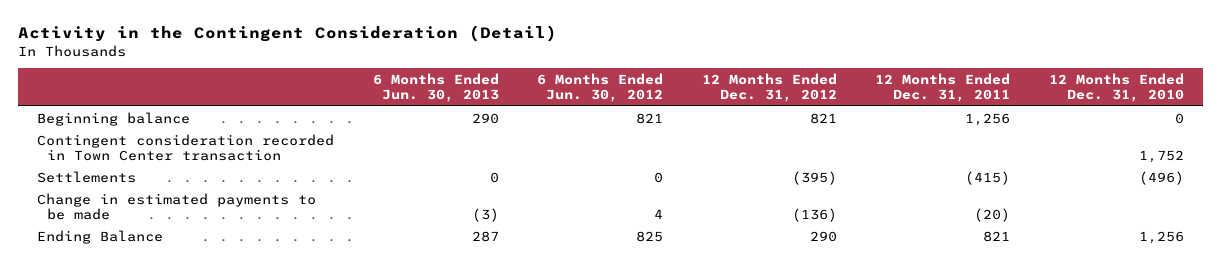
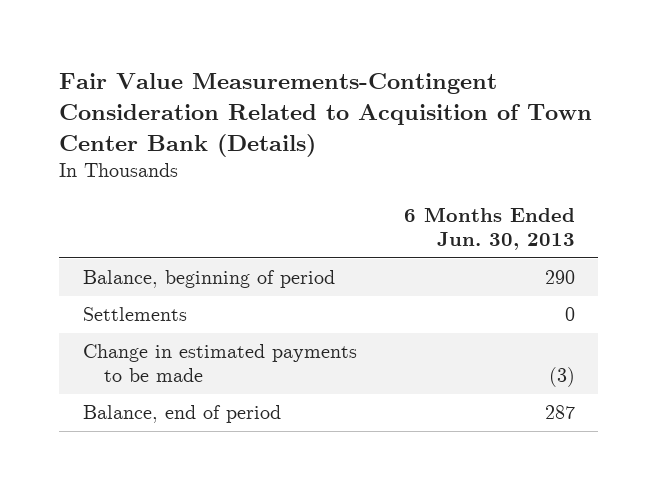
- Activity in the Contingent Consideration (Detail)
+ Fair Value Measurements-Contingent Consideration Related to Acquisition of Town Center Bank (Details)
- | 6 Months Ended Jun. 30, 2013 | 6 Months Ended Jun. 30, 2012 | 12 Months Ended Dec. 31, 2012 | 12 Months Ended Dec. 31, 2011 | 12 Months Ended Dec. 31, 2010
+ | 6 Months Ended Jun. 30, 2013
- Beginning balance | 290 | 821 | 821 | 1,256 | 0
- Contingent consideration recorded in Town Center transaction | | | | | 1,752
+ Balance, beginning of period | 290
- Ending Balance | 287 | 825 | 290 | 821 | 1,256
+ Balance, end of period | 287

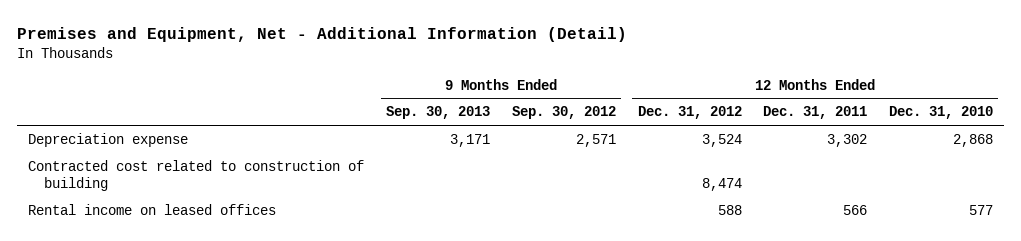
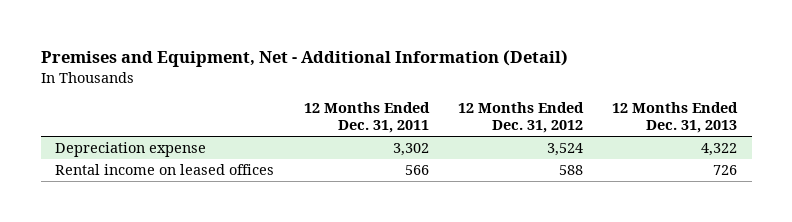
- | 9 Months Ended Sep. 30, 2013 | 9 Months Ended Sep. 30, 2012 | 12 Months Ended Dec. 31, 2012 | 12 Months Ended Dec. 31, 2011 | 12 Months Ended Dec. 31, 2010
+ | 12 Months Ended Dec. 31, 2011 | 12 Months Ended Dec. 31, 2012 | 12 Months Ended Dec. 31, 2013
- Contracted cost related to construction of building | | | 8,474 | |

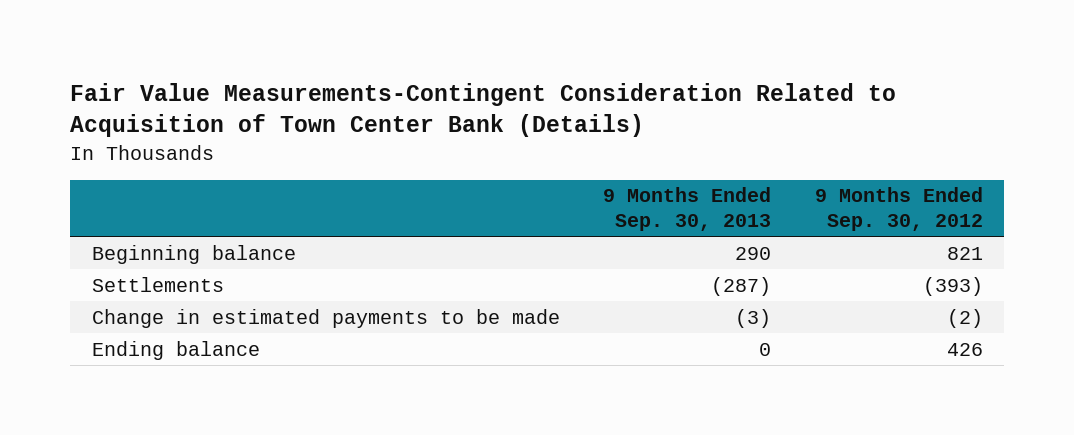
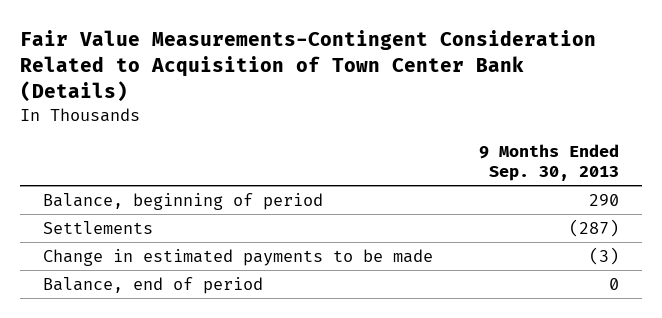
- | 9 Months Ended Sep. 30, 2013 | 9 Months Ended Sep. 30, 2012
+ | 9 Months Ended Sep. 30, 2013
- Beginning balance | 290 | 821
+ Balance, beginning of period | 290
- Ending balance | 0 | 426
+ Balance, end of period | 0

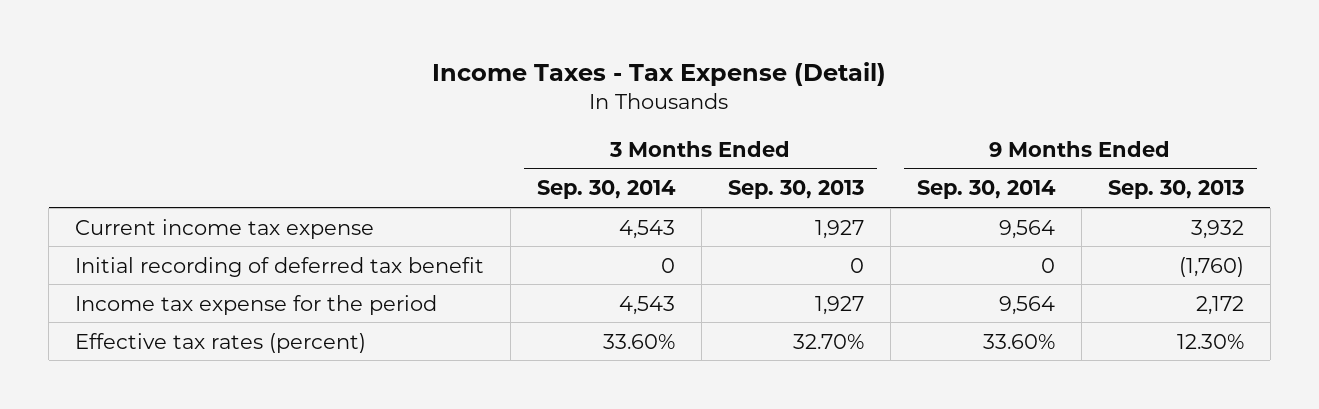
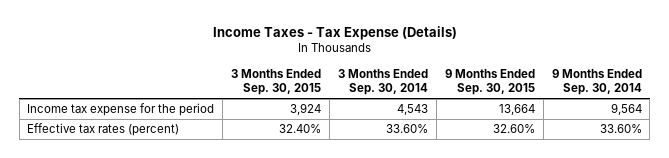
- Income Taxes - Tax Expense (Detail)
+ Income Taxes - Tax Expense (Details)
- | 3 Months Ended Sep. 30, 2014 | 3 Months Ended Sep. 30, 2013 | 9 Months Ended Sep. 30, 2014 | 9 Months Ended Sep. 30, 2013
+ | 3 Months Ended Sep. 30, 2015 | 3 Months Ended Sep. 30, 2014 | 9 Months Ended Sep. 30, 2015 | 9 Months Ended Sep. 30, 2014
- Current income tax expense | 4,543 | 1,927 | 9,564 | 3,932
- Initial recording of deferred tax benefit | 0 | 0 | 0 | (1,760)

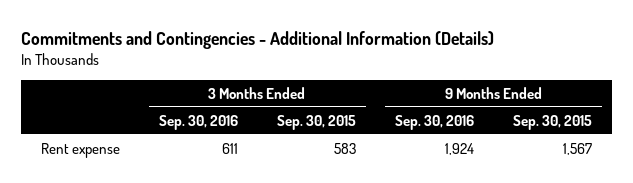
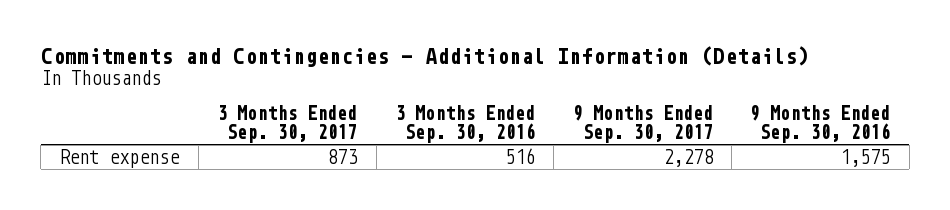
- | 3 Months Ended Sep. 30, 2016 | 3 Months Ended Sep. 30, 2015 | 9 Months Ended Sep. 30, 2016 | 9 Months Ended Sep. 30, 2015
+ | 3 Months Ended Sep. 30, 2017 | 3 Months Ended Sep. 30, 2016 | 9 Months Ended Sep. 30, 2017 | 9 Months Ended Sep. 30, 2016
- Rent expense | 611 | 583 | 1,924 | 1,567
+ Rent expense | 873 | 516 | 2,278 | 1,575

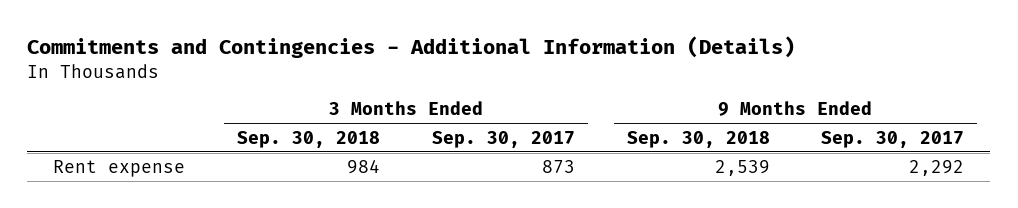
- | 3 Months Ended Sep. 30, 2017 | 3 Months Ended Sep. 30, 2016 | 9 Months Ended Sep. 30, 2017 | 9 Months Ended Sep. 30, 2016
+ | 3 Months Ended Sep. 30, 2018 | 3 Months Ended Sep. 30, 2017 | 9 Months Ended Sep. 30, 2018 | 9 Months Ended Sep. 30, 2017
- Rent expense | 873 | 516 | 2,278 | 1,575
+ Rent expense | 984 | 873 | 2,539 | 2,292

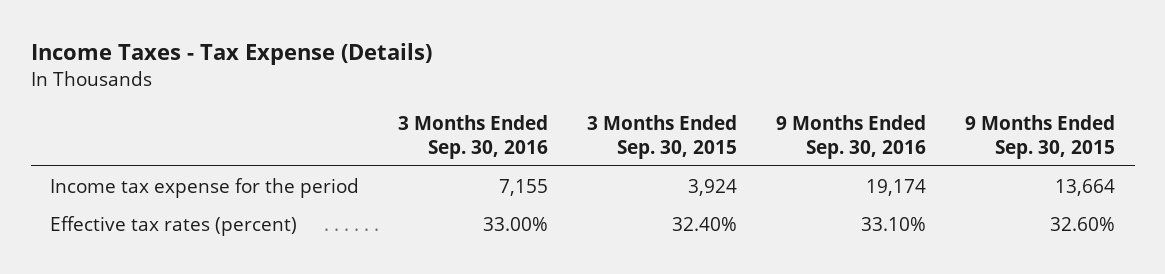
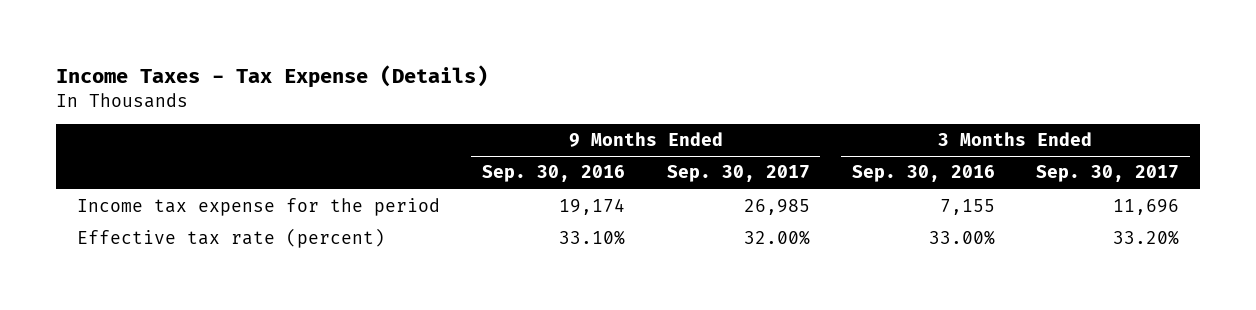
- | 3 Months Ended Sep. 30, 2016 | 3 Months Ended Sep. 30, 2015 | 9 Months Ended Sep. 30, 2016 | 9 Months Ended Sep. 30, 2015
+ | 9 Months Ended Sep. 30, 2016 | 9 Months Ended Sep. 30, 2017 | 3 Months Ended Sep. 30, 2016 | 3 Months Ended Sep. 30, 2017
- Effective tax rates (percent) | 33.00% | 32.40% | 33.10% | 32.60%
+ Effective tax rate (percent) | 33.10% | 32.00% | 33.00% | 33.20%

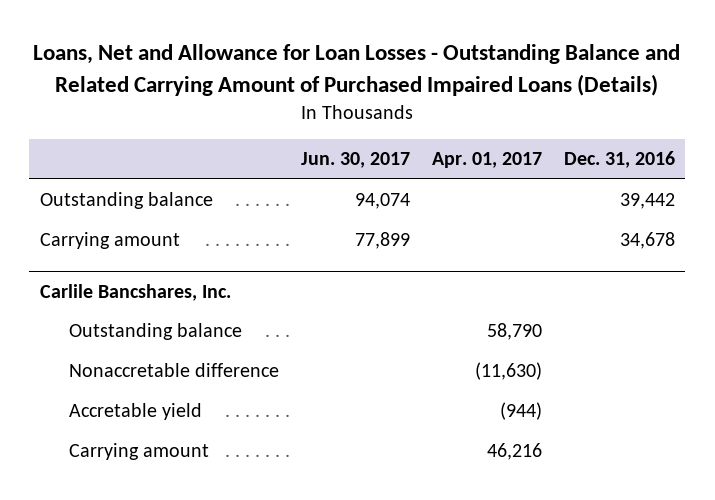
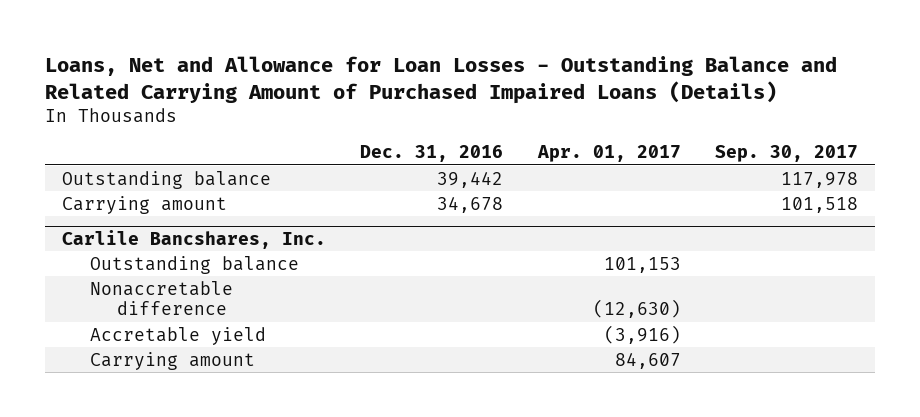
- | Jun. 30, 2017 | Apr. 01, 2017 | Dec. 31, 2016
+ | Dec. 31, 2016 | Apr. 01, 2017 | Sep. 30, 2017
@ Carlile Bancshares, Inc.
- Outstanding balance | | 58,790 |
- Nonaccretable difference | | (11,630) |
- Accretable yield | | (944) |
- Carrying amount | | 46,216 |
+ Outstanding balance | | 101,153 |
+ Nonaccretable difference | | (12,630) |
+ Accretable yield | | (3,916) |
+ Carrying amount | | 84,607 |

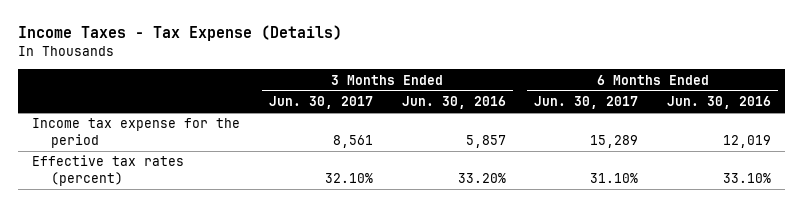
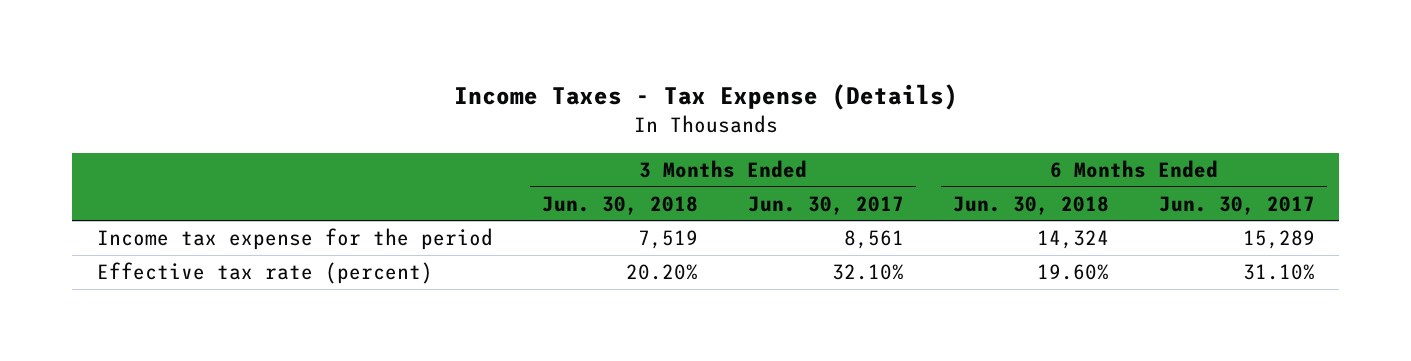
- | 3 Months Ended Jun. 30, 2017 | 3 Months Ended Jun. 30, 2016 | 6 Months Ended Jun. 30, 2017 | 6 Months Ended Jun. 30, 2016
+ | 3 Months Ended Jun. 30, 2018 | 3 Months Ended Jun. 30, 2017 | 6 Months Ended Jun. 30, 2018 | 6 Months Ended Jun. 30, 2017
- Effective tax rates (percent) | 32.10% | 33.20% | 31.10% | 33.10%
+ Effective tax rate (percent) | 20.20% | 32.10% | 19.60% | 31.10%

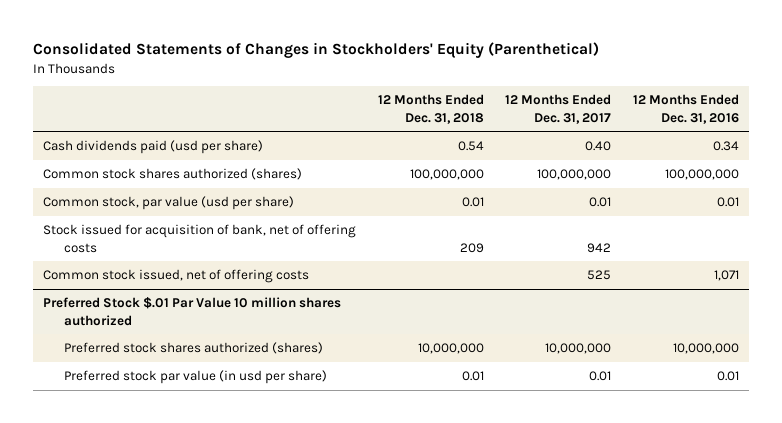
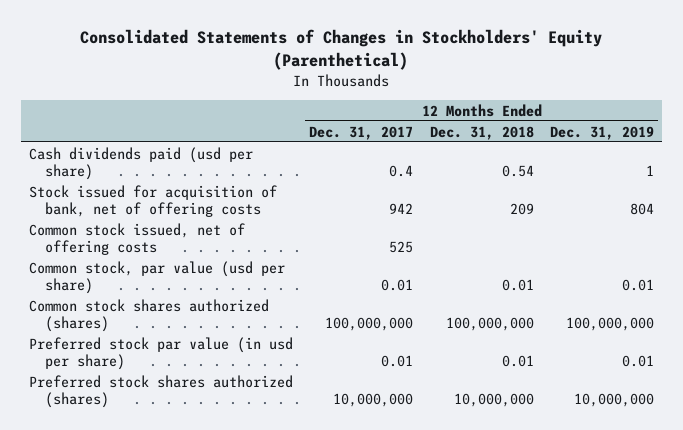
- | 12 Months Ended Dec. 31, 2018 | 12 Months Ended Dec. 31, 2017 | 12 Months Ended Dec. 31, 2016
+ | 12 Months Ended Dec. 31, 2017 | 12 Months Ended Dec. 31, 2018 | 12 Months Ended Dec. 31, 2019
- Cash dividends paid (usd per share) | 0.54 | 0.40 | 0.34
+ Cash dividends paid (usd per share) | 0.4 | 0.54 | 1
- Preferred Stock $.01 Par Value 10 million shares authorized
- Preferred stock shares authorized (shares) | 10,000,000 | 10,000,000 | 10,000,000
moved down: Common stock, par value (usd per share) | 0.01 | 0.01 | 0.01
moved down: Common stock shares authorized (shares) | 100,000,000 | 100,000,000 | 100,000,000
+ Preferred stock shares authorized (shares) | 10,000,000 | 10,000,000 | 10,000,000

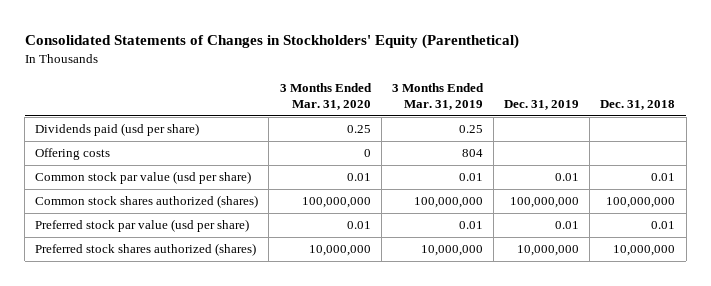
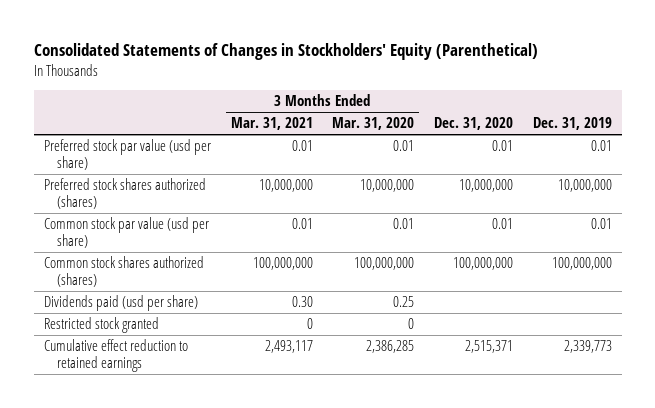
- | 3 Months Ended Mar. 31, 2020 | 3 Months Ended Mar. 31, 2019 | Dec. 31, 2019 | Dec. 31, 2018
+ | 3 Months Ended Mar. 31, 2021 | 3 Months Ended Mar. 31, 2020 | Dec. 31, 2020 | Dec. 31, 2019
- Offering costs | 0 | 804 | |
moved down: Common stock par value (usd per share) | 0.01 | 0.01 | 0.01 | 0.01
moved down: Common stock shares authorized (shares) | 100,000,000 | 100,000,000 | 100,000,000 | 100,000,000
moved down: Dividends paid (usd per share) | 0.30 | 0.25 | |
+ Restricted stock granted | 0 | 0 | |
+ Cumulative effect reduction to retained earnings | 2,493,117 | 2,386,285 | 2,515,371 | 2,339,773

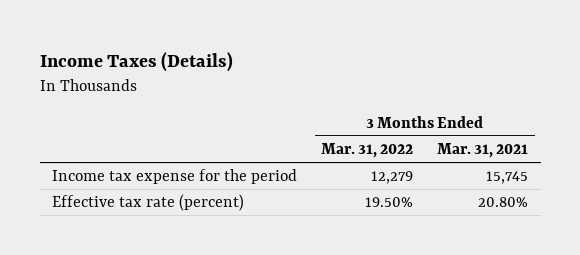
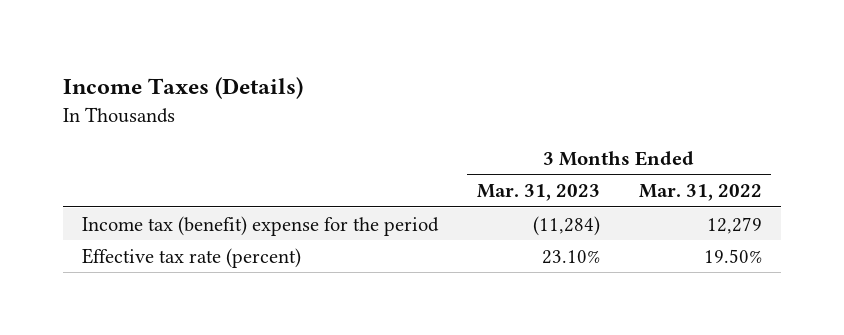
- | 3 Months Ended Mar. 31, 2022 | 3 Months Ended Mar. 31, 2021
+ | 3 Months Ended Mar. 31, 2023 | 3 Months Ended Mar. 31, 2022
- Income tax expense for the period | 12,279 | 15,745
+ Income tax (benefit) expense for the period | (11,284) | 12,279

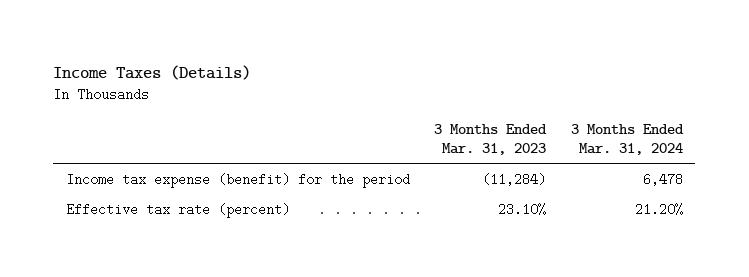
- | 3 Months Ended Mar. 31, 2023 | 3 Months Ended Mar. 31, 2022
+ | 3 Months Ended Mar. 31, 2023 | 3 Months Ended Mar. 31, 2024
- Income tax (benefit) expense for the period | (11,284) | 12,279
+ Income tax expense (benefit) for the period | (11,284) | 6,478

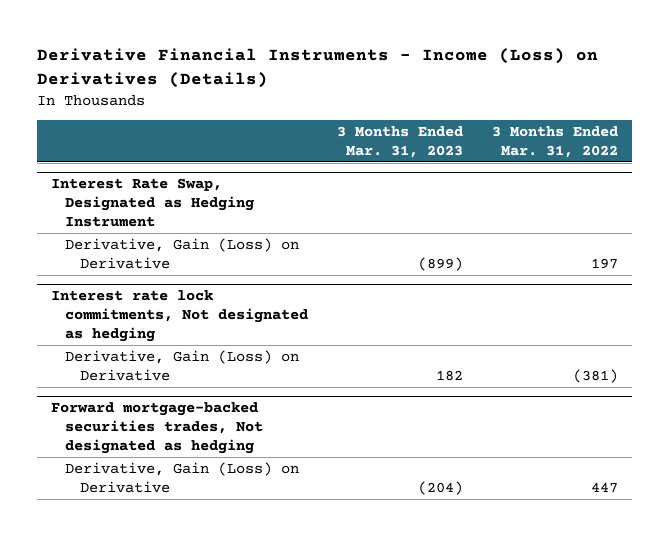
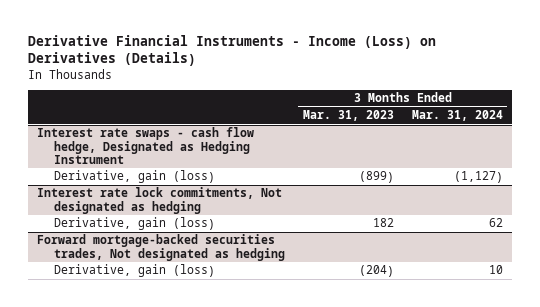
- | 3 Months Ended Mar. 31, 2023 | 3 Months Ended Mar. 31, 2022
+ | 3 Months Ended Mar. 31, 2023 | 3 Months Ended Mar. 31, 2024
- Interest Rate Swap, Designated as Hedging Instrument
- Derivative, Gain (Loss) on Derivative | (899) | 197
+ Interest rate swaps - cash flow hedge, Designated as Hedging Instrument
+ Derivative, gain (loss) | (899) | (1,127)
@ Interest rate lock commitments, Not designated as hedging
- Derivative, Gain (Loss) on Derivative | 182 | (381)
+ Derivative, gain (loss) | 182 | 62
@ Forward mortgage-backed securities trades, Not designated as hedging
- Derivative, Gain (Loss) on Derivative | (204) | 447
+ Derivative, gain (loss) | (204) | 10

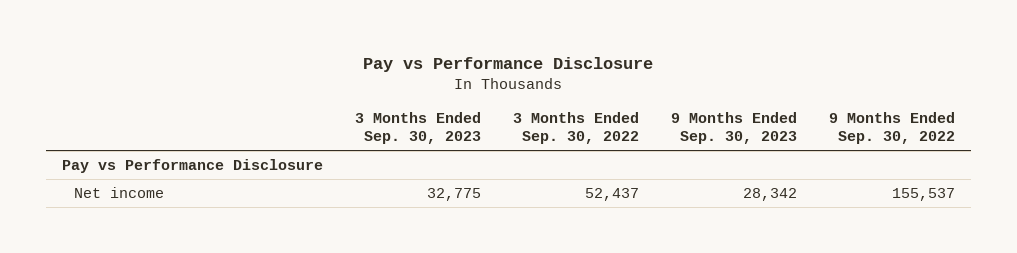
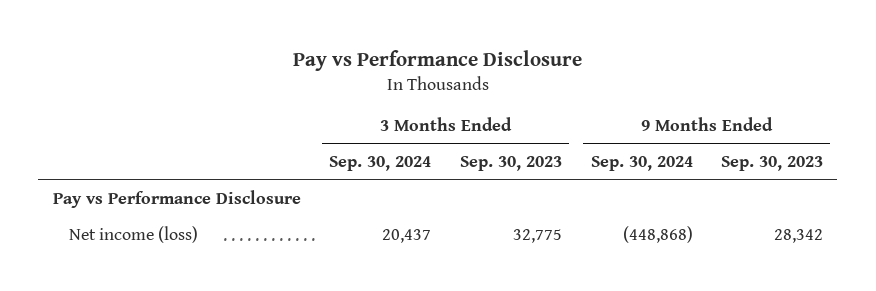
- | 3 Months Ended Sep. 30, 2023 | 3 Months Ended Sep. 30, 2022 | 9 Months Ended Sep. 30, 2023 | 9 Months Ended Sep. 30, 2022
+ | 3 Months Ended Sep. 30, 2024 | 3 Months Ended Sep. 30, 2023 | 9 Months Ended Sep. 30, 2024 | 9 Months Ended Sep. 30, 2023
- Net income | 32,775 | 52,437 | 28,342 | 155,537
+ Net income (loss) | 20,437 | 32,775 | (448,868) | 28,342

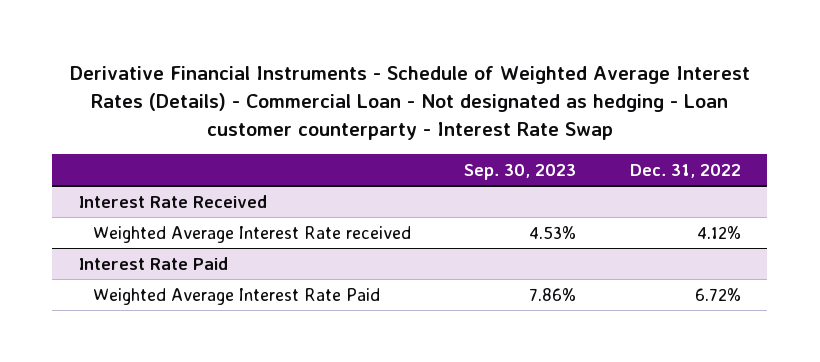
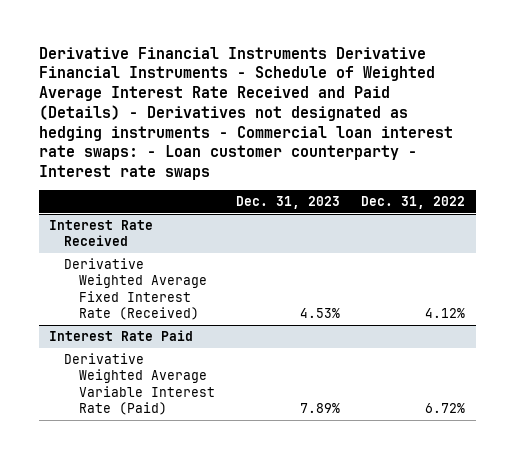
- Derivative Financial Instruments - Schedule of Weighted Average Interest Rates (Details) - Commercial Loan - Not designated as hedging - Loan customer counterparty - Interest Rate Swap
+ Derivative Financial Instruments Derivative Financial Instruments - Schedule of Weighted Average Interest Rate Received and Paid (Details) - Derivatives not designated as hedging instruments - Commercial loan interest rate swaps: - Loan customer counterparty - Interest rate swaps
- | Sep. 30, 2023 | Dec. 31, 2022
+ | Dec. 31, 2023 | Dec. 31, 2022
@ Interest Rate Received
- Weighted Average Interest Rate received | 4.53% | 4.12%
+ Derivative Weighted Average Fixed Interest Rate (Received) | 4.53% | 4.12%
@ Interest Rate Paid
- Weighted Average Interest Rate Paid | 7.86% | 6.72%
+ Derivative Weighted Average Variable Interest Rate (Paid) | 7.89% | 6.72%

